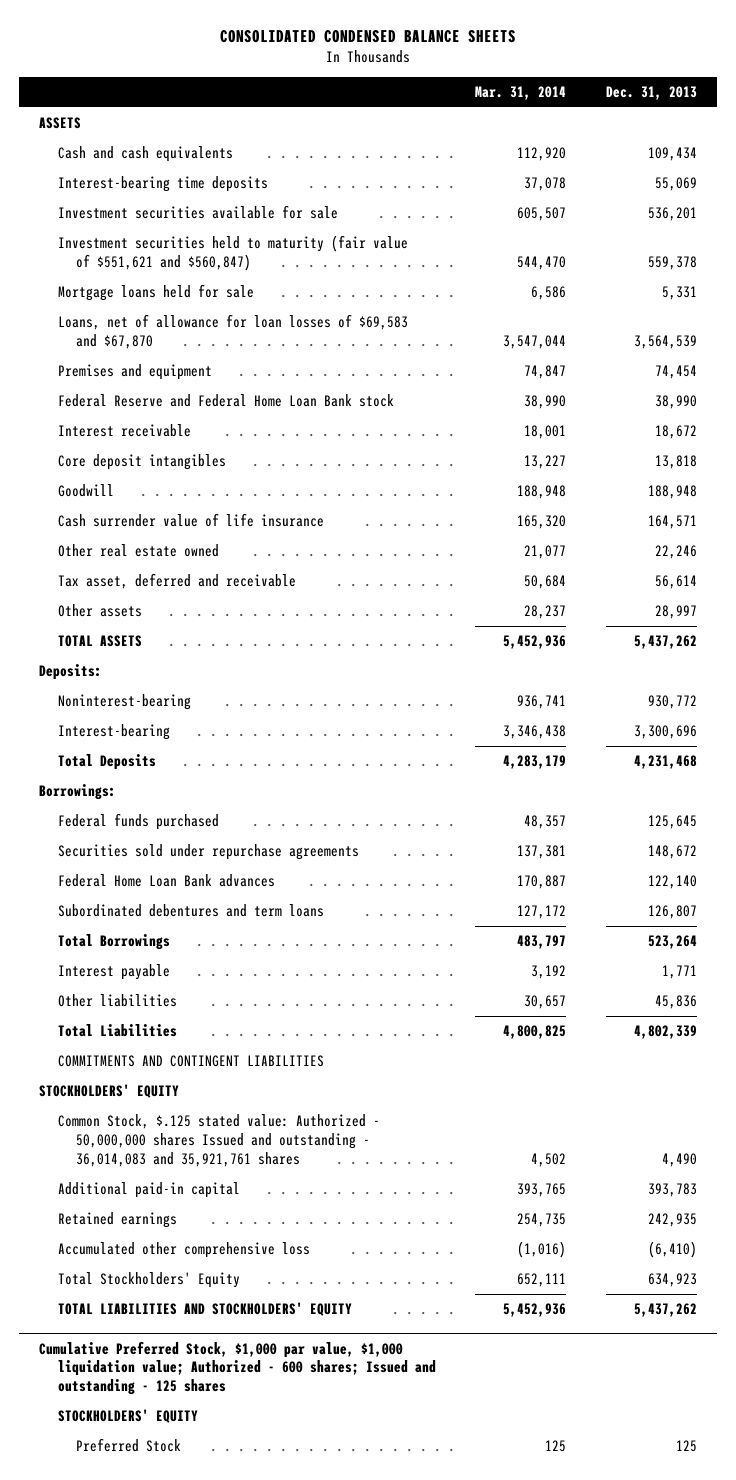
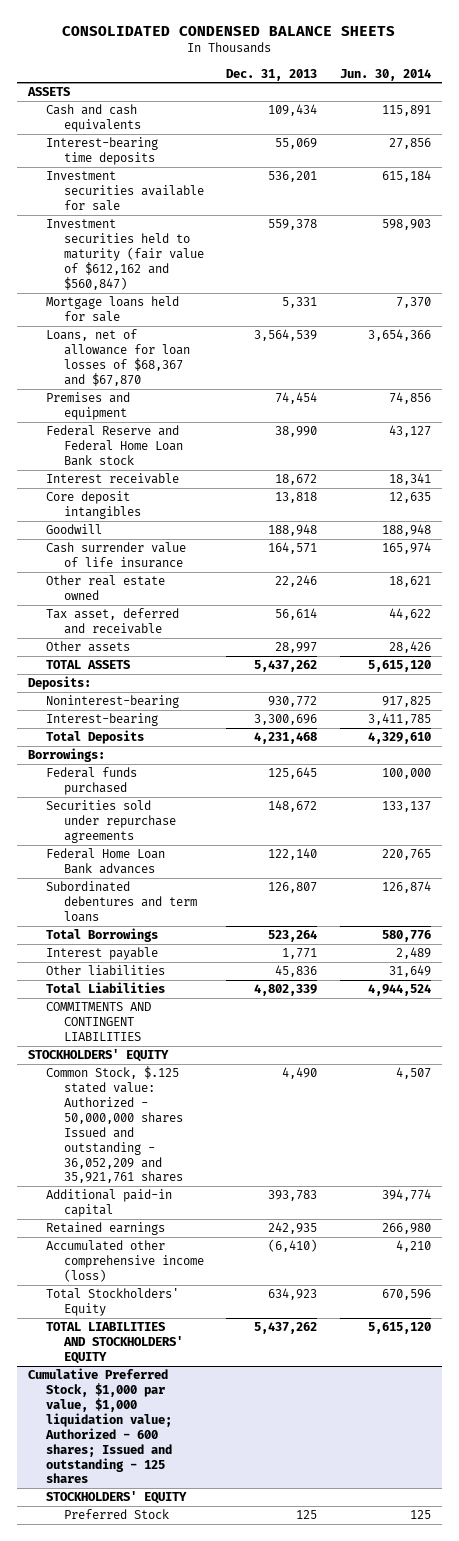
- | Mar. 31, 2014 | Dec. 31, 2013
+ | Dec. 31, 2013 | Jun. 30, 2014
- Investment securities held to maturity (fair value of $551,621 and $560,847) | 544,470 | 559,378
+ Investment securities held to maturity (fair value of $612,162 and $560,847) | 559,378 | 598,903
- Loans, net of allowance for loan losses of $69,583 and $67,870 | 3,547,044 | 3,564,539
+ Loans, net of allowance for loan losses of $68,367 and $67,870 | 3,564,539 | 3,654,366
- Common Stock, $.125 stated value: Authorized - 50,000,000 shares Issued and outstanding - 36,014,083 and 35,921,761 shares | 4,502 | 4,490
+ Common Stock, $.125 stated value: Authorized - 50,000,000 shares Issued and outstanding - 36,052,209 and 35,921,761 shares | 4,490 | 4,507
- Accumulated other comprehensive loss | (1,016) | (6,410)
+ Accumulated other comprehensive income (loss) | (6,410) | 4,210

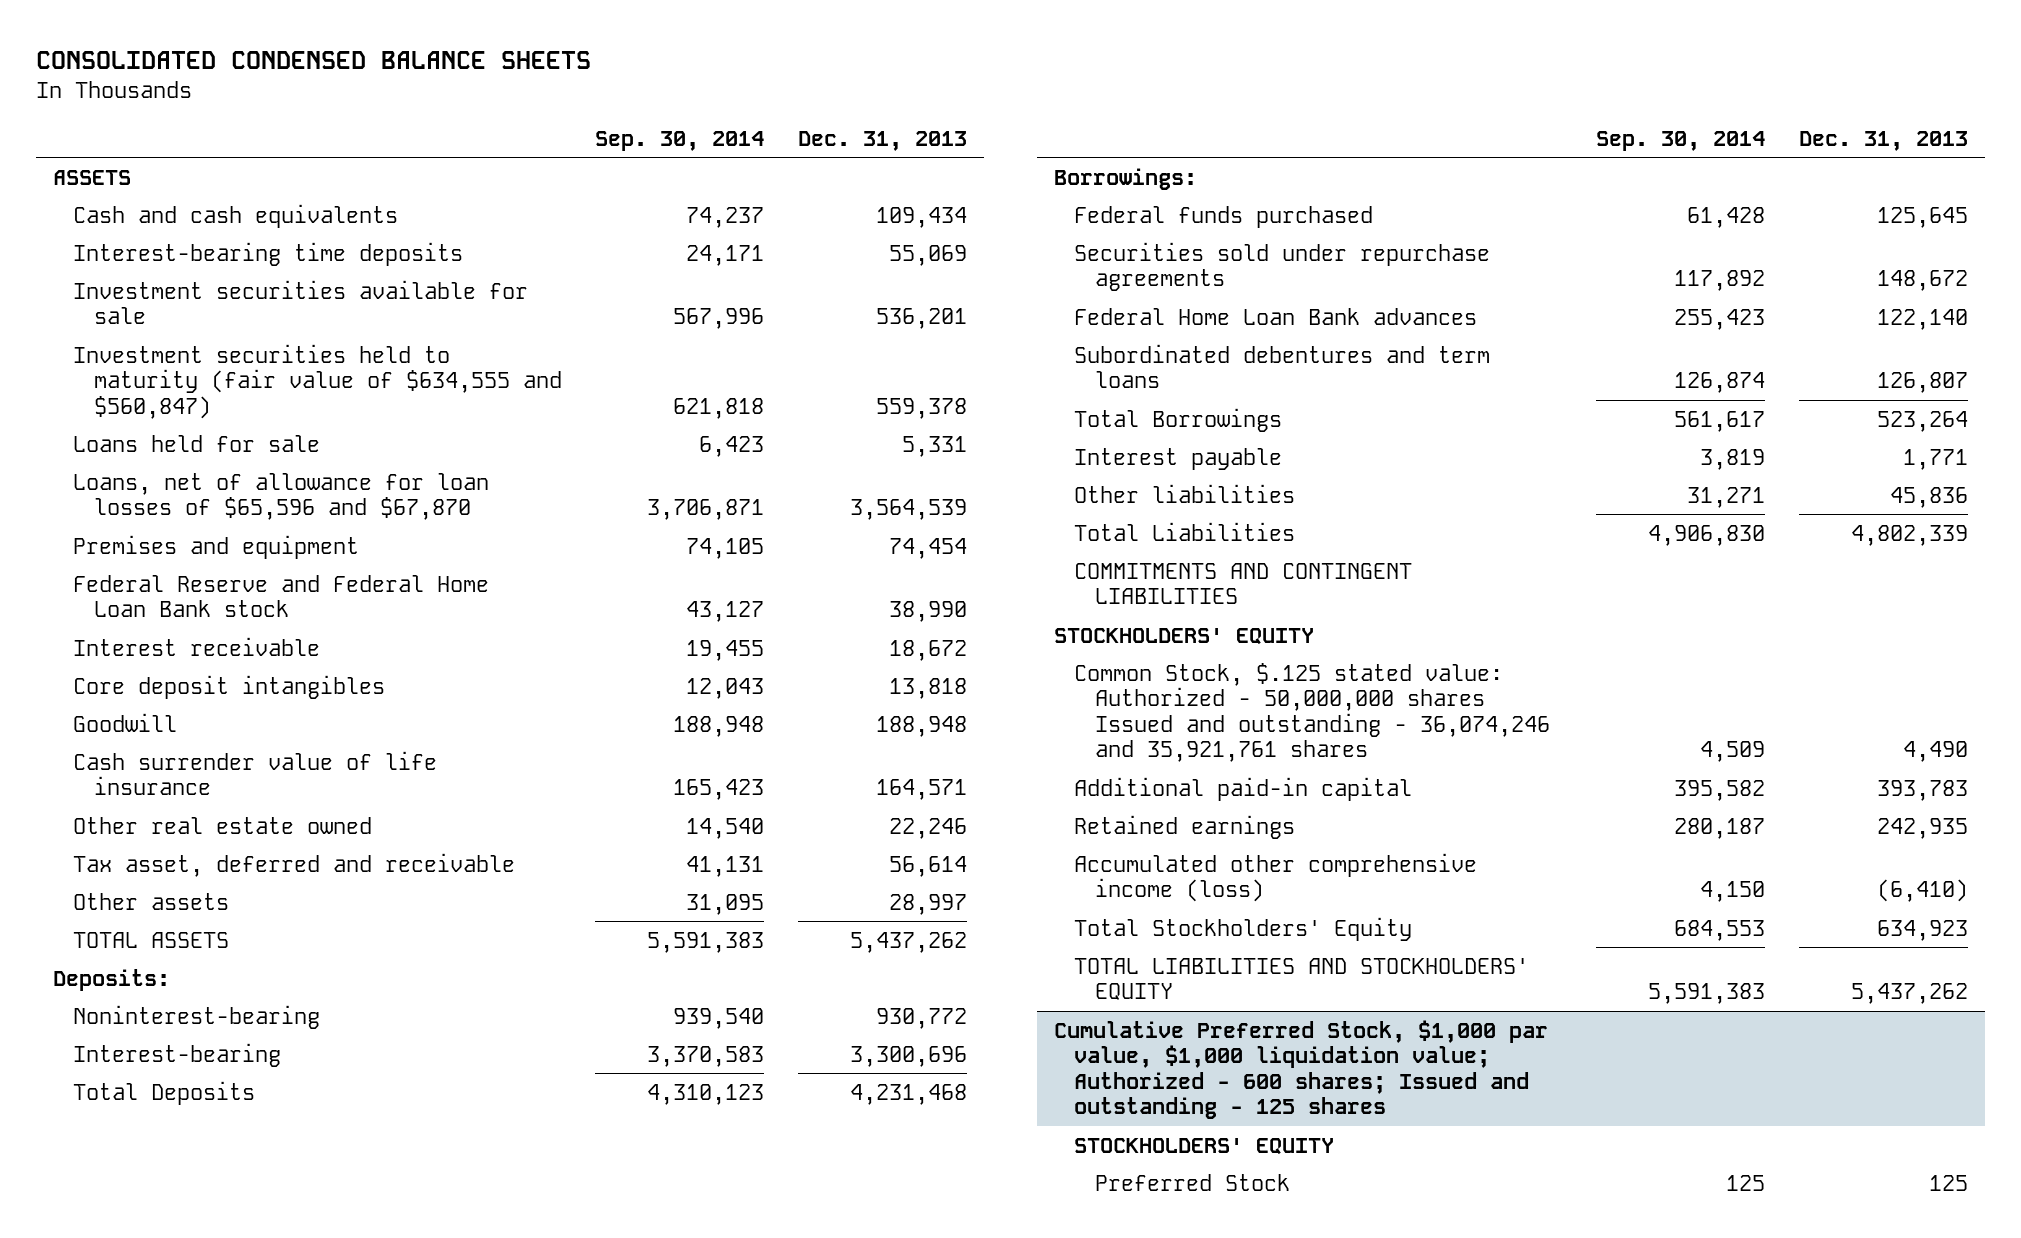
- | Dec. 31, 2013 | Jun. 30, 2014
+ | Sep. 30, 2014 | Dec. 31, 2013
- Investment securities held to maturity (fair value of $612,162 and $560,847) | 559,378 | 598,903
- Mortgage loans held for sale | 5,331 | 7,370
- Loans, net of allowance for loan losses of $68,367 and $67,870 | 3,564,539 | 3,654,366
+ Investment securities held to maturity (fair value of $634,555 and $560,847) | 621,818 | 559,378
+ Loans held for sale | 6,423 | 5,331
+ Loans, net of allowance for loan losses of $65,596 and $67,870 | 3,706,871 | 3,564,539
- Common Stock, $.125 stated value: Authorized - 50,000,000 shares Issued and outstanding - 36,052,209 and 35,921,761 shares | 4,490 | 4,507
+ Common Stock, $.125 stated value: Authorized - 50,000,000 shares Issued and outstanding - 36,074,246 and 35,921,761 shares | 4,509 | 4,490

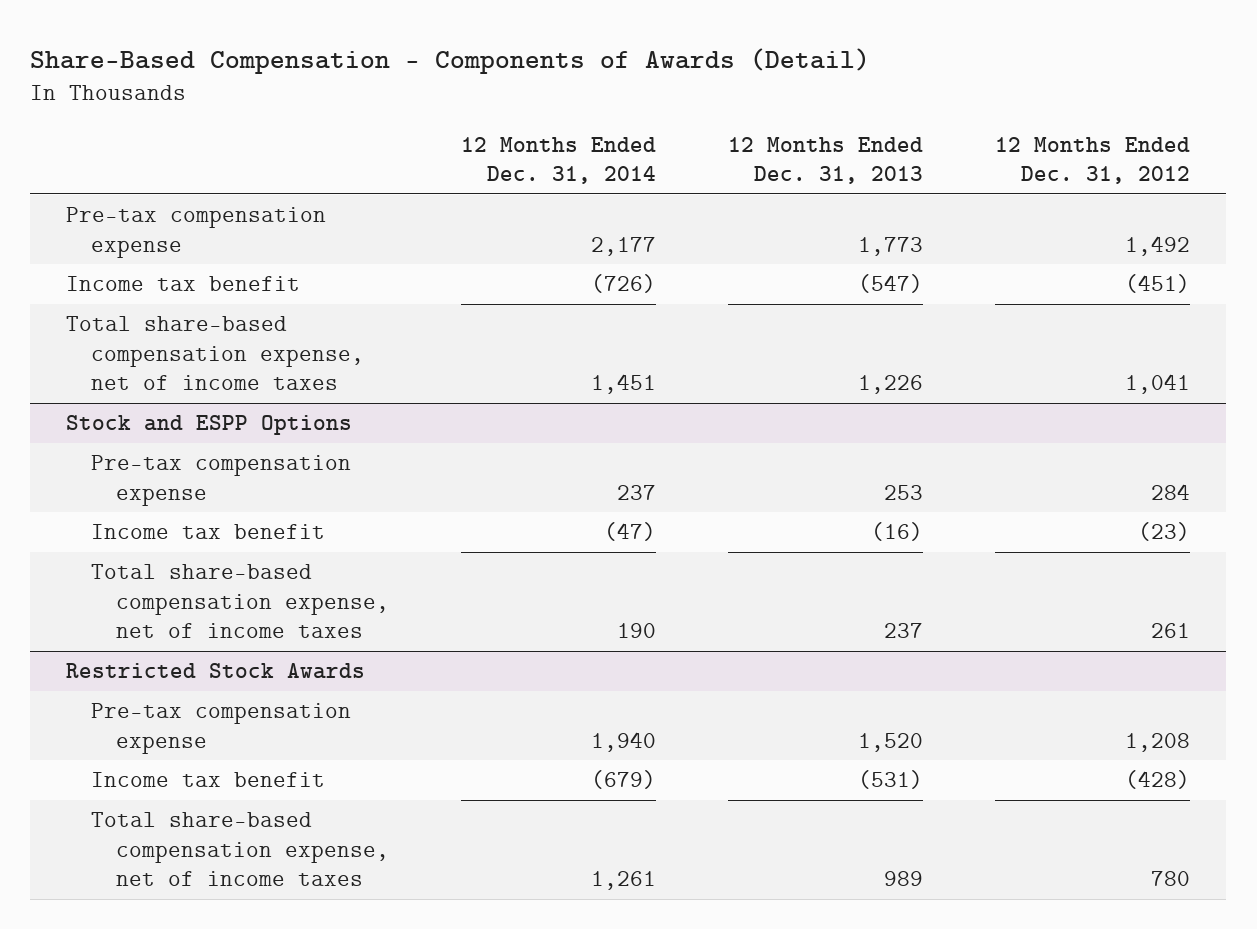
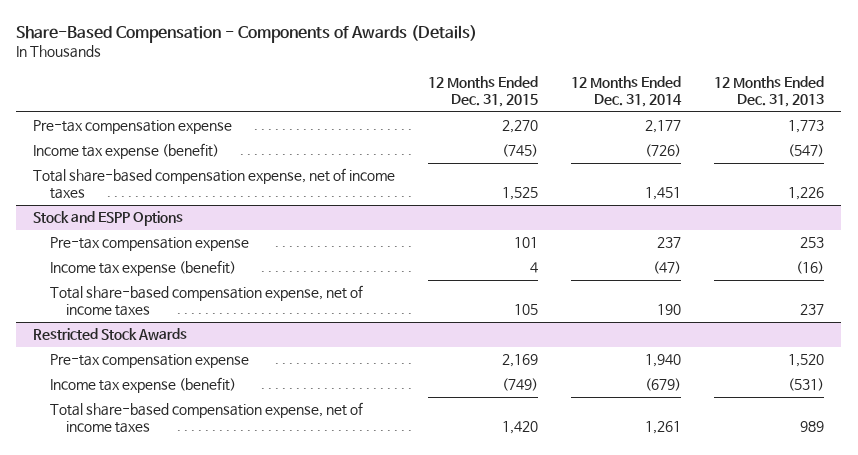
- Share-Based Compensation - Components of Awards (Detail)
+ Share-Based Compensation - Components of Awards (Details)
- | 12 Months Ended Dec. 31, 2014 | 12 Months Ended Dec. 31, 2013 | 12 Months Ended Dec. 31, 2012
+ | 12 Months Ended Dec. 31, 2015 | 12 Months Ended Dec. 31, 2014 | 12 Months Ended Dec. 31, 2013
- Income tax benefit | (726) | (547) | (451)
+ Income tax expense (benefit) | (745) | (726) | (547)
@ Stock and ESPP Options
- Income tax benefit | (47) | (16) | (23)
+ Income tax expense (benefit) | 4 | (47) | (16)
@ Restricted Stock Awards
- Income tax benefit | (679) | (531) | (428)
+ Income tax expense (benefit) | (749) | (679) | (531)

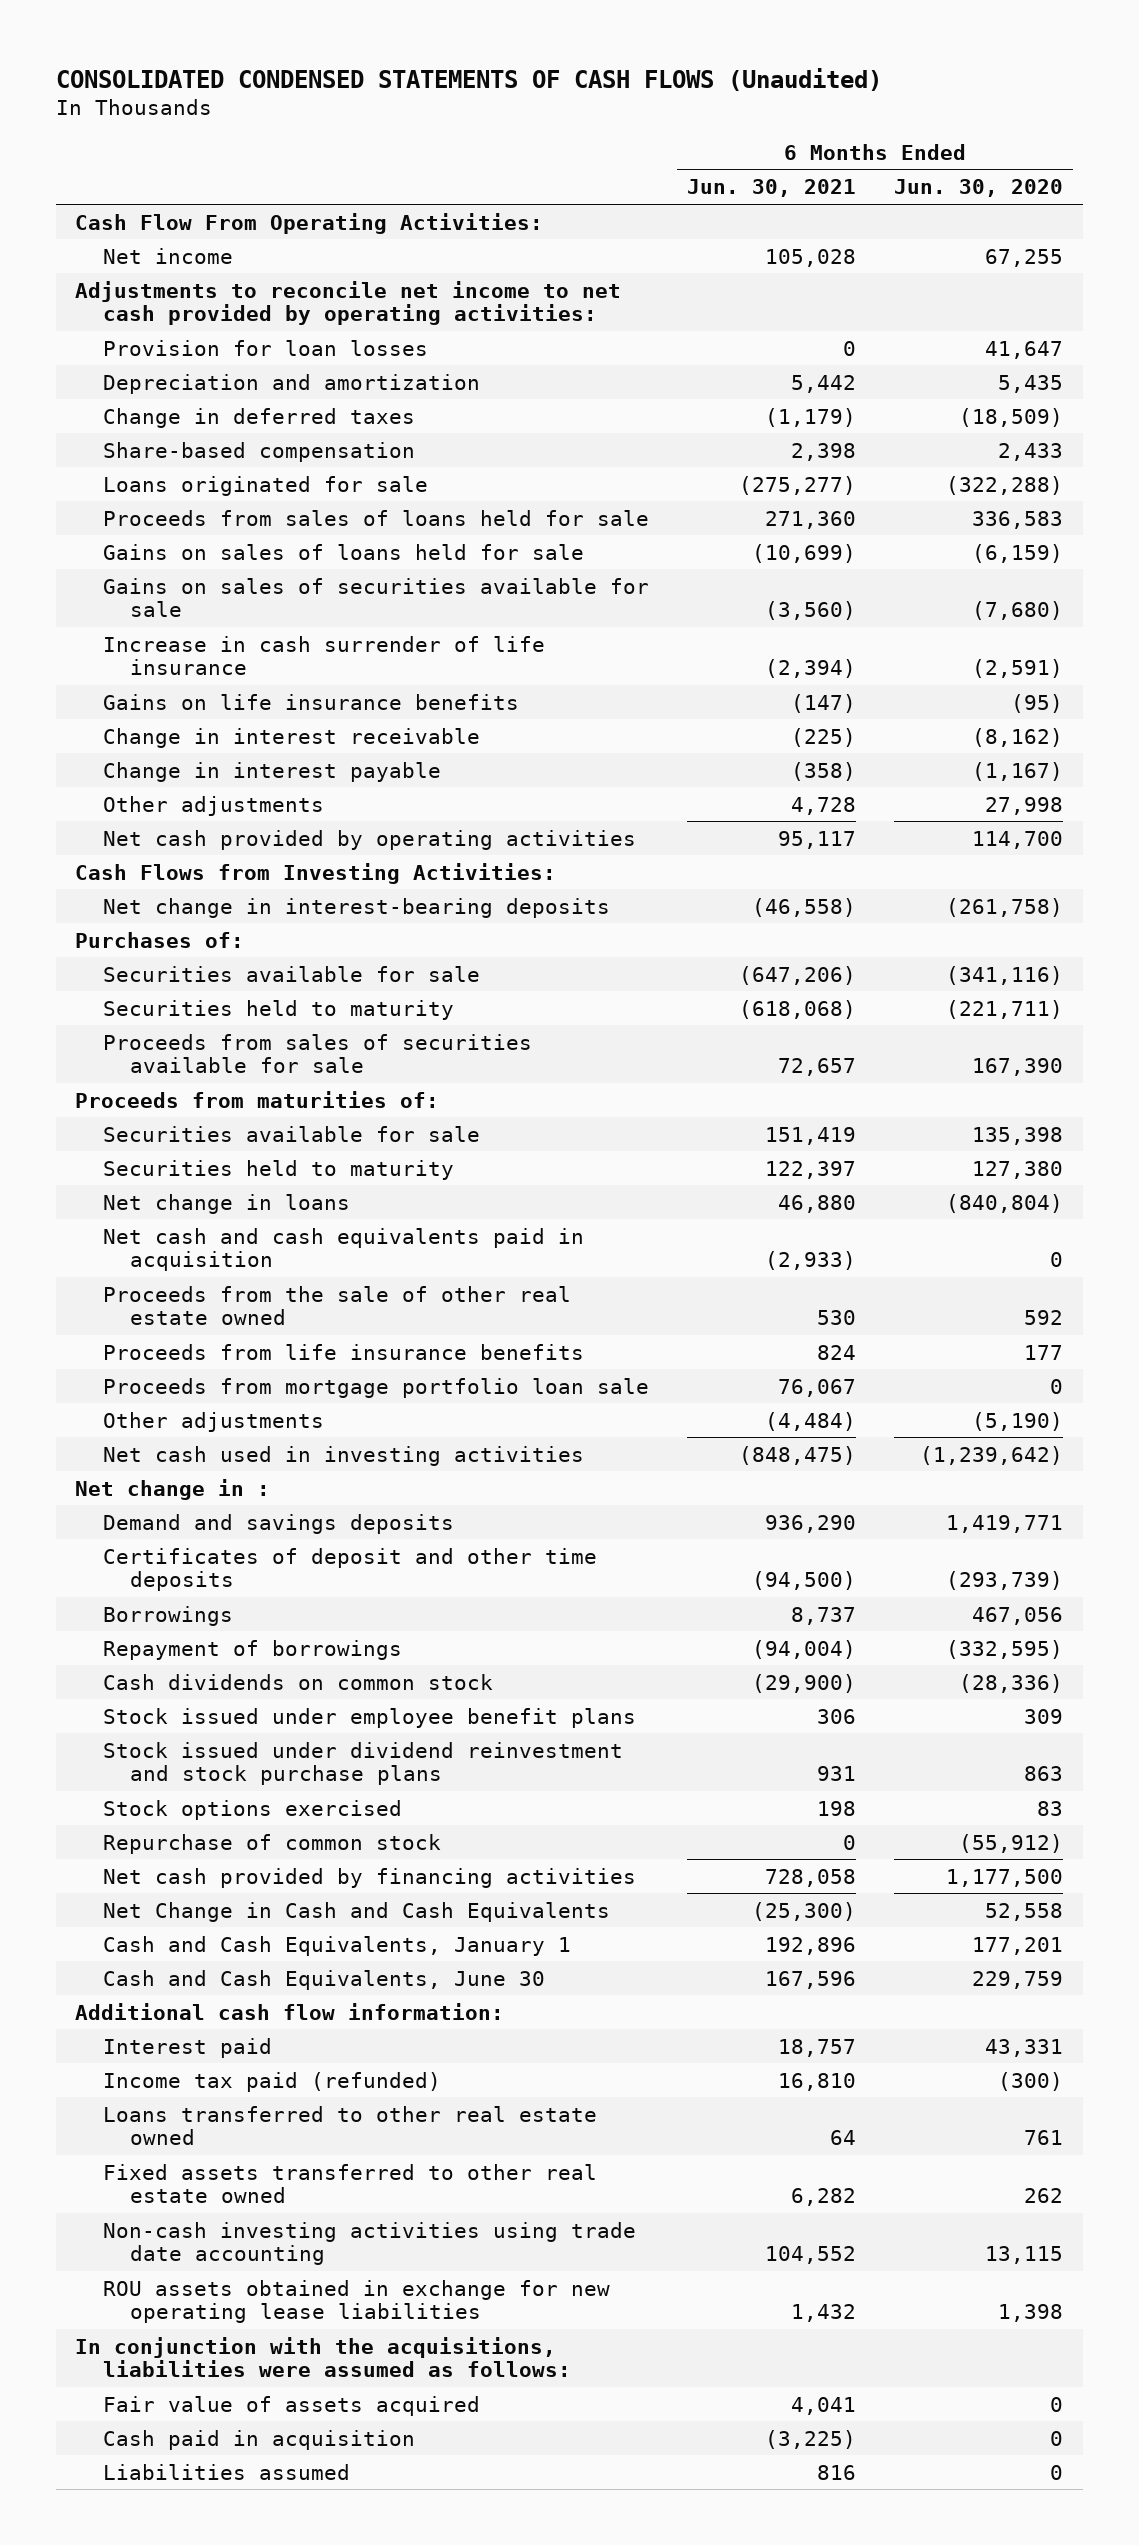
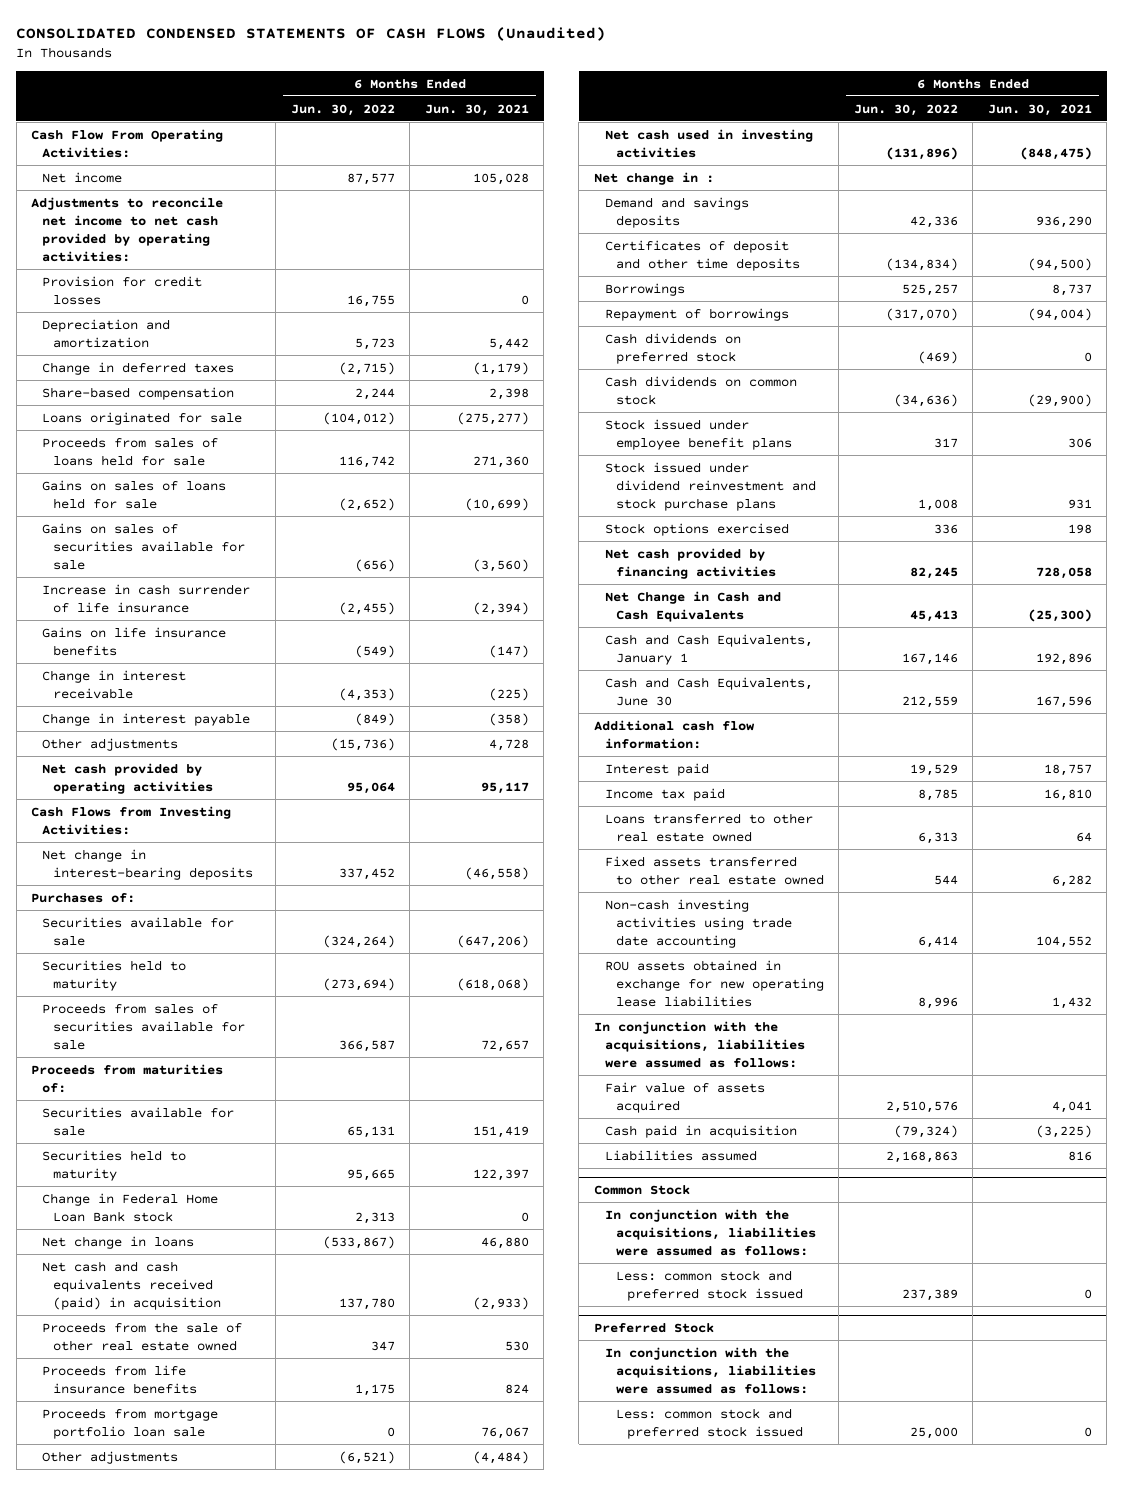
- | 6 Months Ended Jun. 30, 2021 | 6 Months Ended Jun. 30, 2020
+ | 6 Months Ended Jun. 30, 2022 | 6 Months Ended Jun. 30, 2021
- Provision for loan losses | 0 | 41,647
+ Provision for credit losses | 16,755 | 0
+ Change in Federal Home Loan Bank stock | 2,313 | 0
- Net cash and cash equivalents paid in acquisition | (2,933) | 0
+ Net cash and cash equivalents received (paid) in acquisition | 137,780 | (2,933)
+ Cash dividends on preferred stock | (469) | 0
- Repurchase of common stock | 0 | (55,912)
- Income tax paid (refunded) | 16,810 | (300)
+ Income tax paid | 8,785 | 16,810
+ Common Stock
+ In conjunction with the acquisitions, liabilities were assumed as follows:
+ Less: common stock and preferred stock issued | 237,389 | 0
+ Preferred Stock
+ In conjunction with the acquisitions, liabilities were assumed as follows:
+ Less: common stock and preferred stock issued | 25,000 | 0

